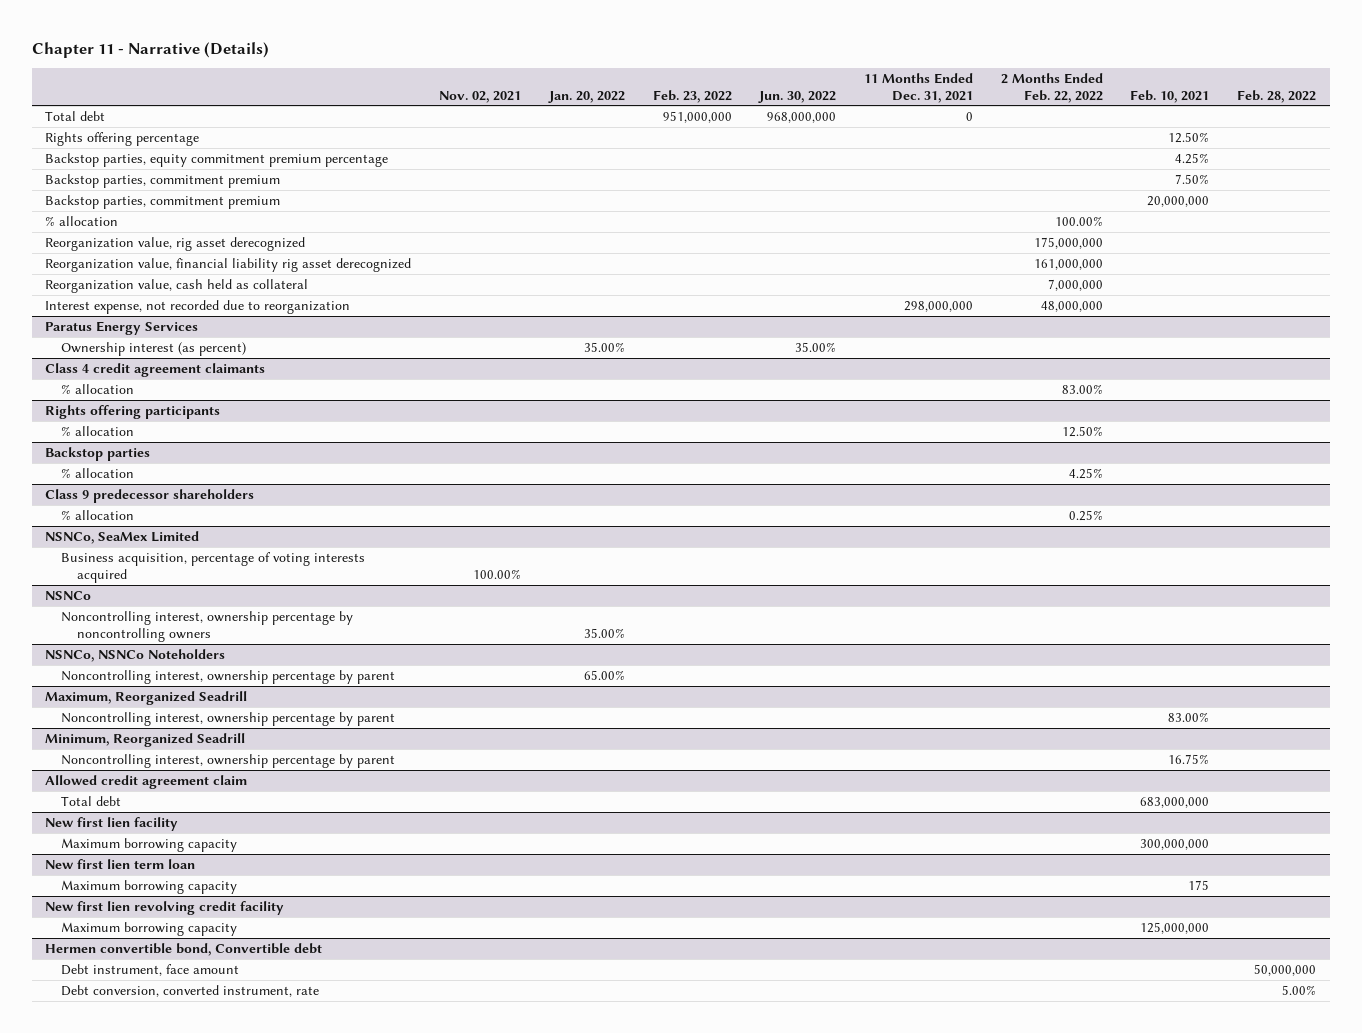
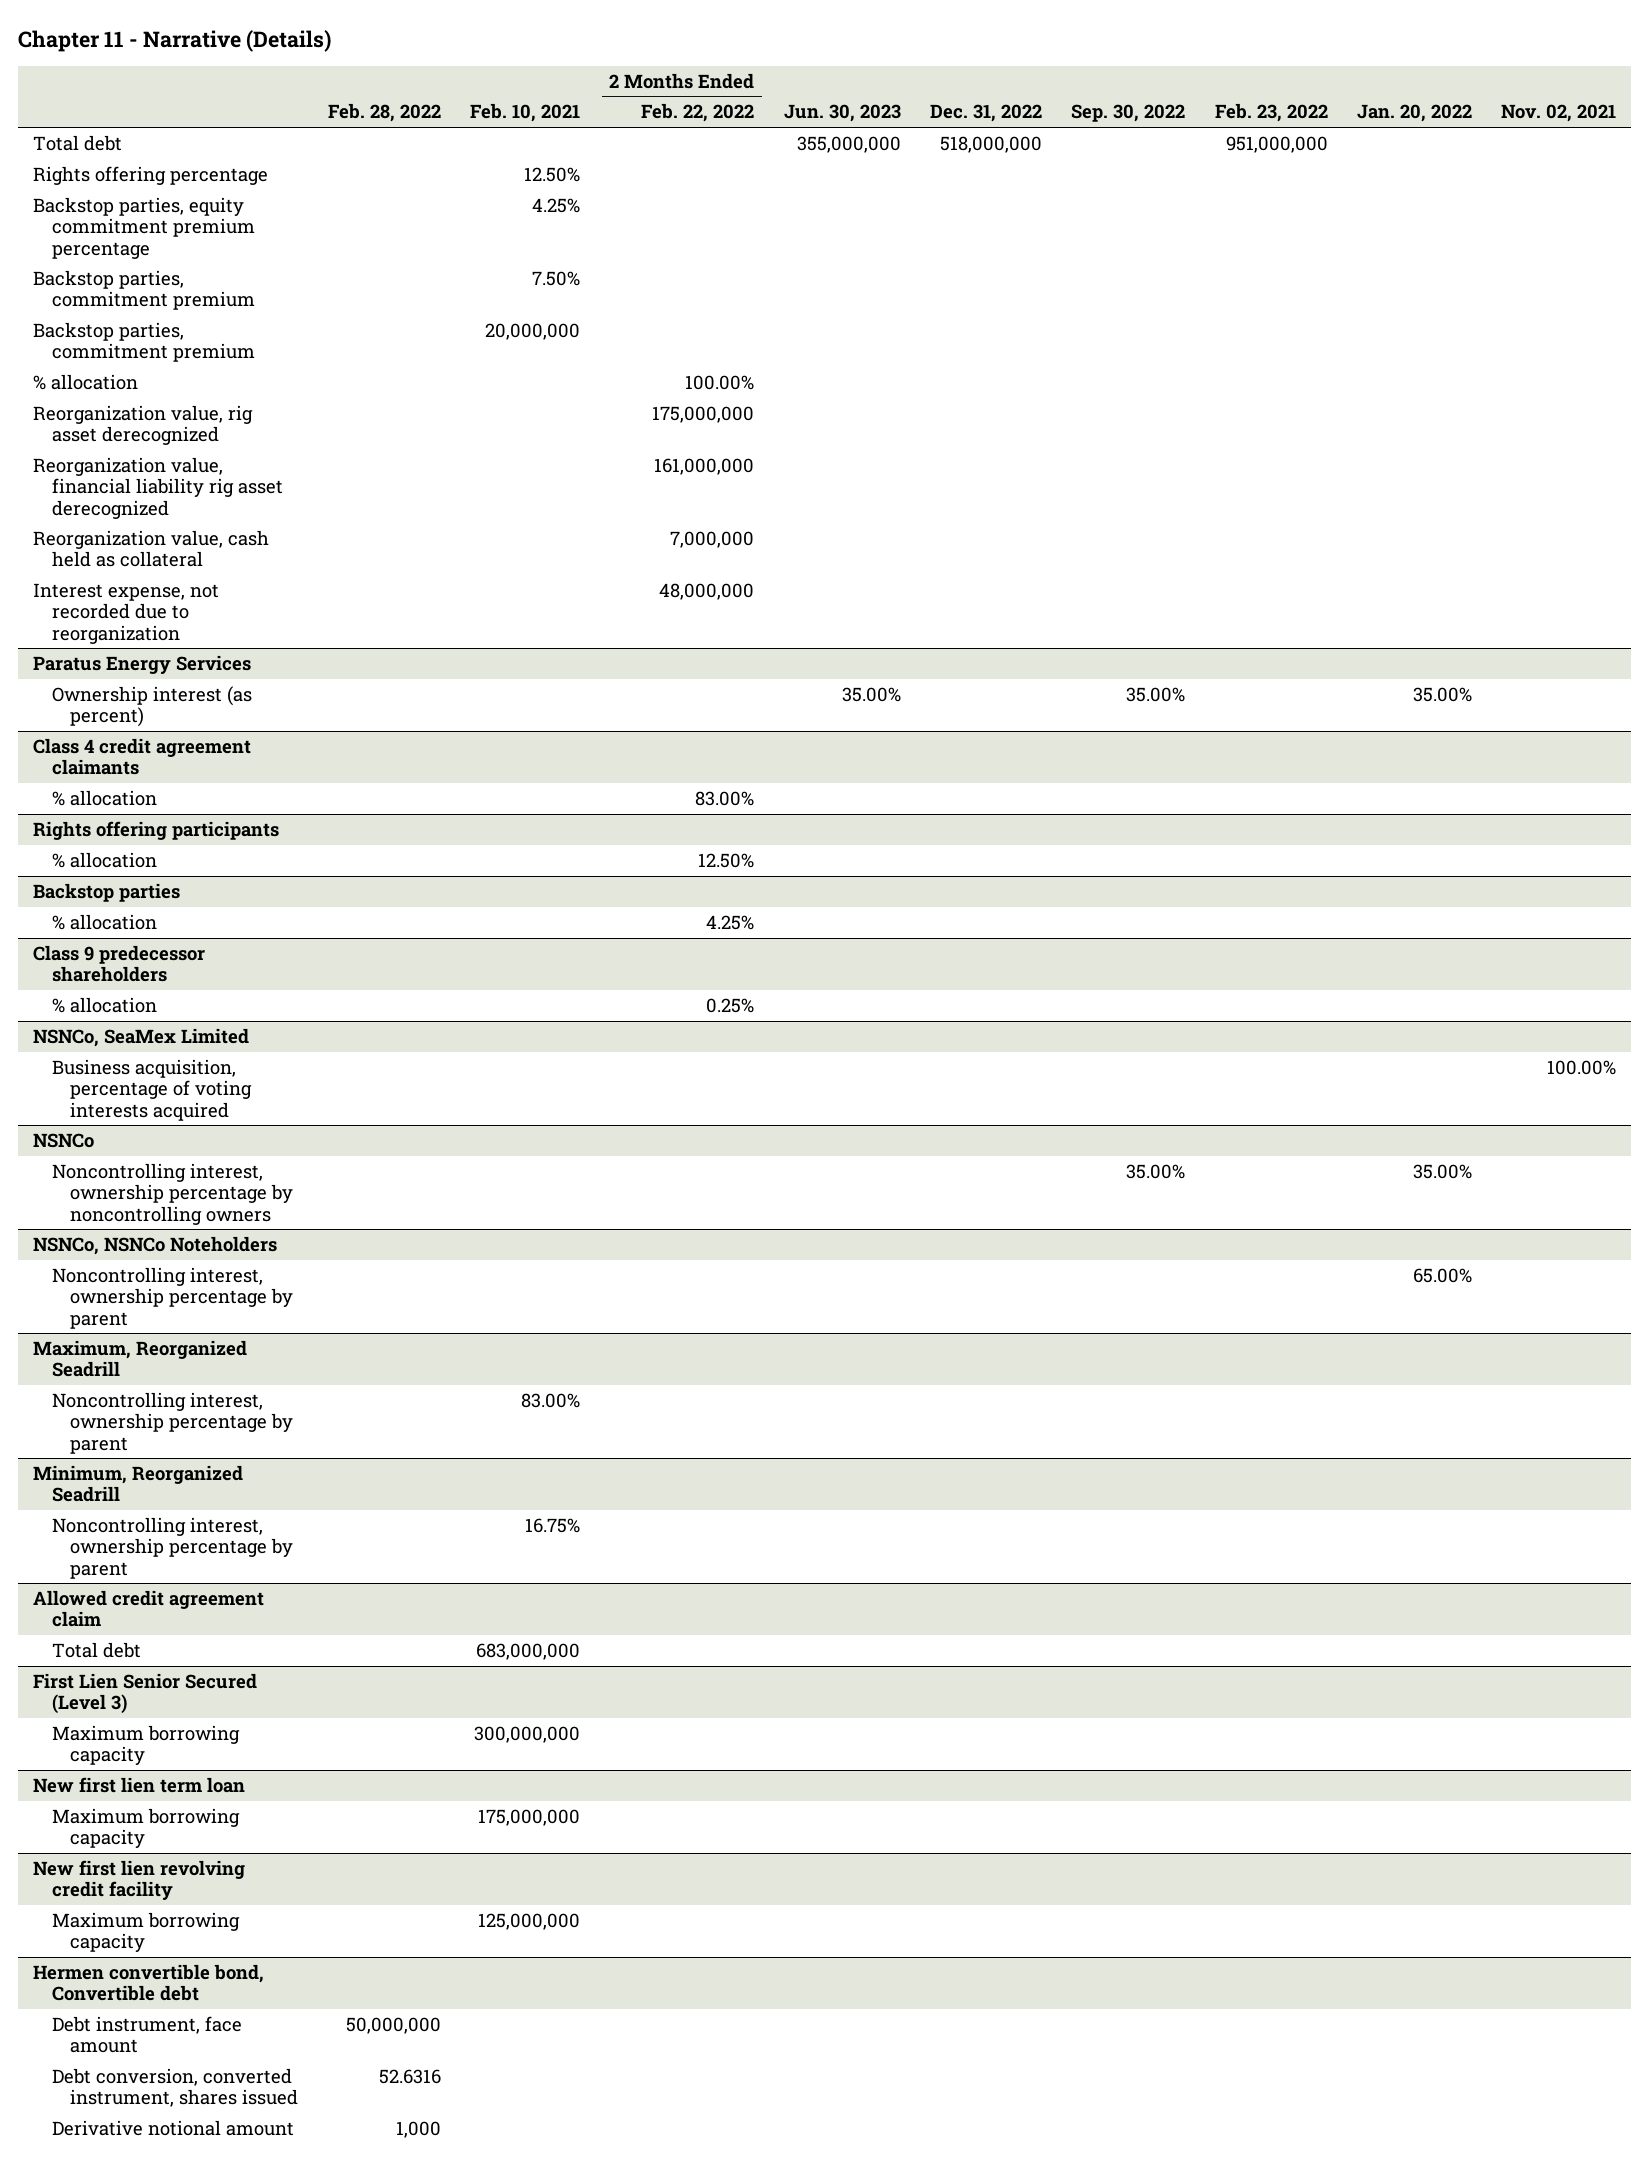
- | Nov. 02, 2021 | Jan. 20, 2022 | Feb. 23, 2022 | Jun. 30, 2022 | 11 Months Ended Dec. 31, 2021 | 2 Months Ended Feb. 22, 2022 | Feb. 10, 2021 | Feb. 28, 2022
+ | Feb. 28, 2022 | Feb. 10, 2021 | 2 Months Ended Feb. 22, 2022 | Jun. 30, 2023 | Dec. 31, 2022 | Sep. 30, 2022 | Feb. 23, 2022 | Jan. 20, 2022 | Nov. 02, 2021
- New first lien facility
+ First Lien Senior Secured (Level 3)
@ New first lien term loan
- Maximum borrowing capacity | | | | | | | 175 |
+ Maximum borrowing capacity | | 175,000,000 | | | | | | |
@ Hermen convertible bond, Convertible debt
- Debt conversion, converted instrument, rate | | | | | | | | 5.00%
+ Debt conversion, converted instrument, shares issued | 52.6316 | | | | | | | |
+ Derivative notional amount | 1,000 | | | | | | | |

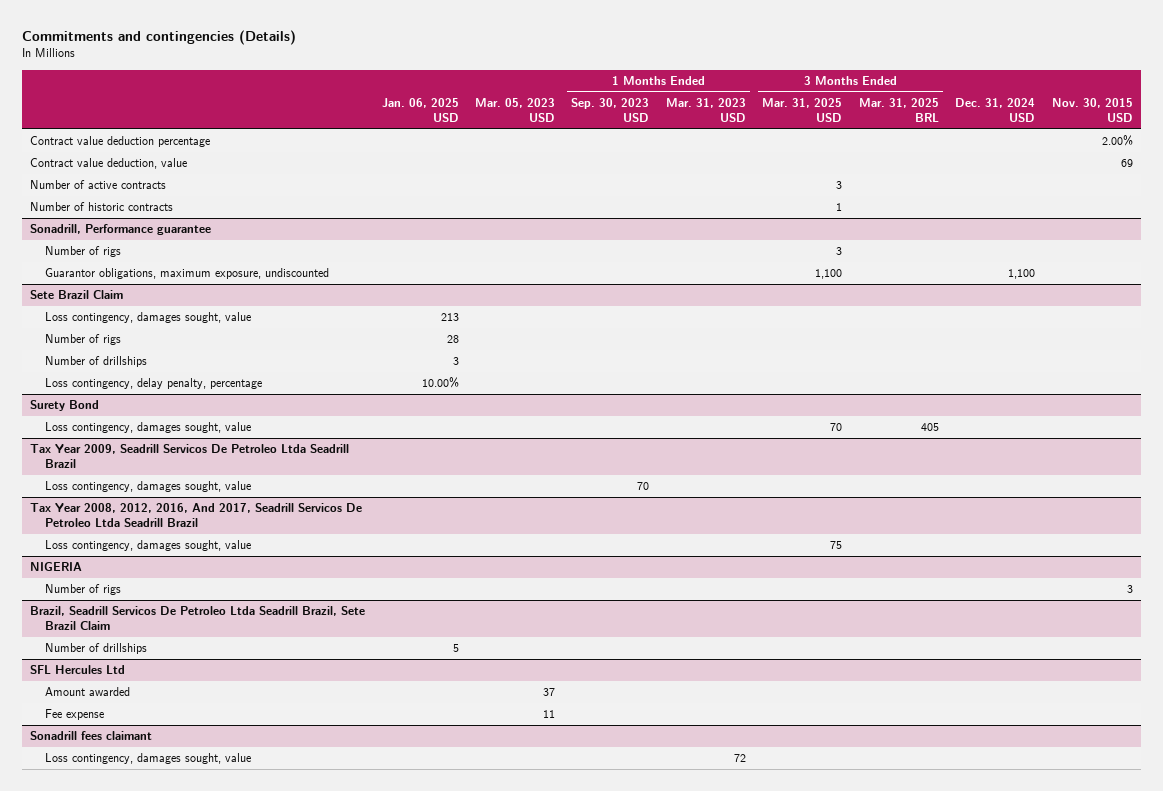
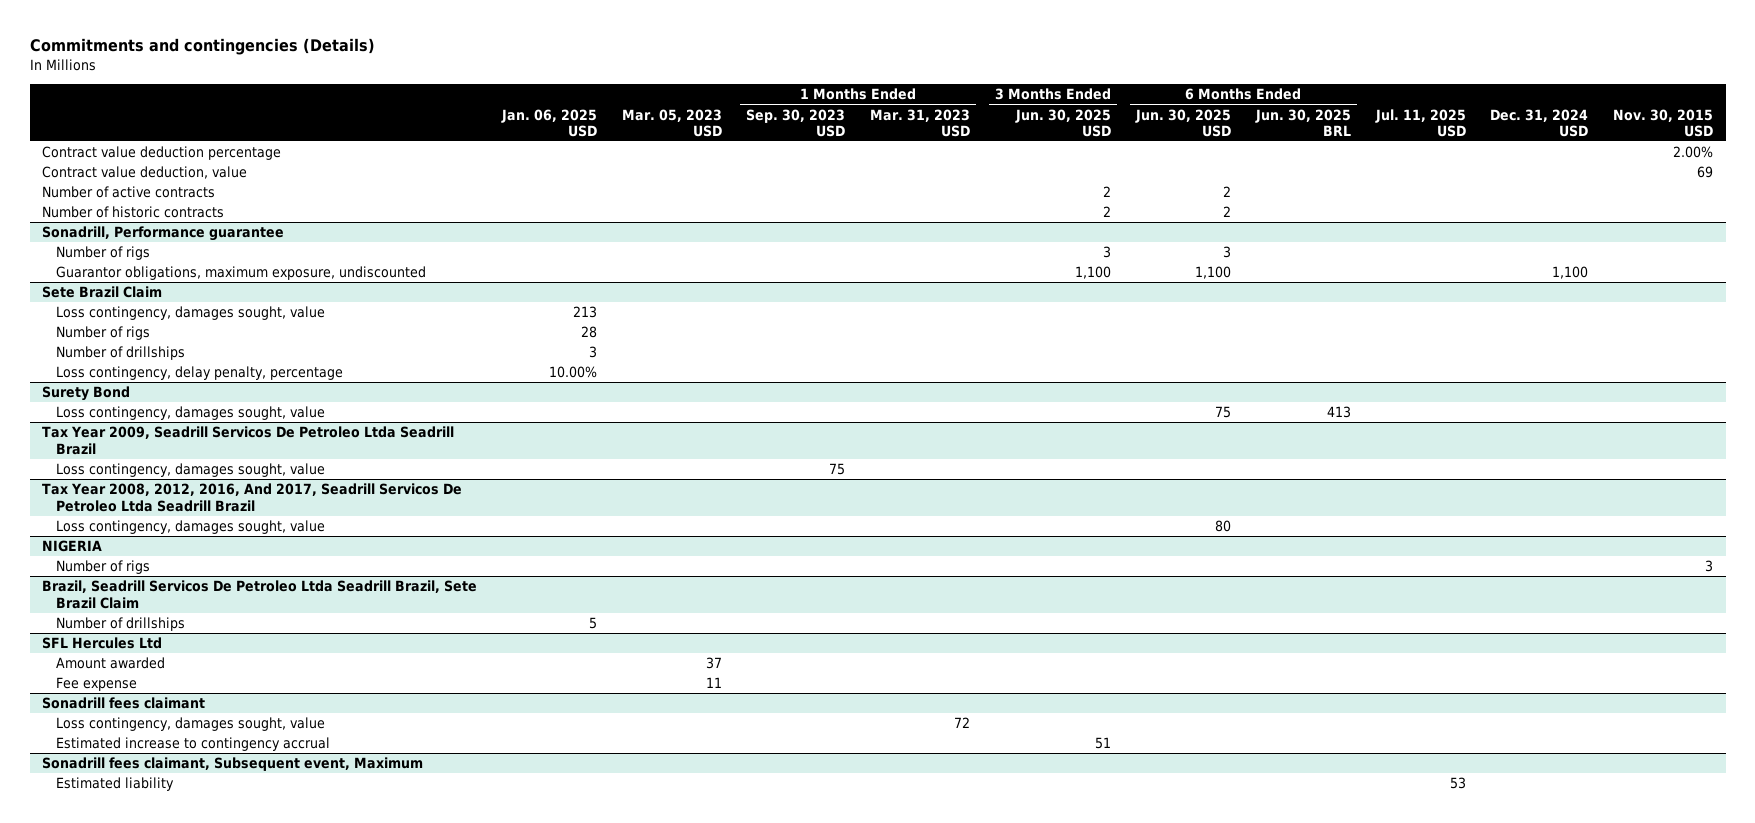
- | Jan. 06, 2025 USD | Mar. 05, 2023 USD | 1 Months Ended Sep. 30, 2023 USD | 1 Months Ended Mar. 31, 2023 USD | 3 Months Ended Mar. 31, 2025 USD | 3 Months Ended Mar. 31, 2025 BRL | Dec. 31, 2024 USD | Nov. 30, 2015 USD
+ | Jan. 06, 2025 USD | Mar. 05, 2023 USD | 1 Months Ended Sep. 30, 2023 USD | 1 Months Ended Mar. 31, 2023 USD | 3 Months Ended Jun. 30, 2025 USD | 6 Months Ended Jun. 30, 2025 USD | 6 Months Ended Jun. 30, 2025 BRL | Jul. 11, 2025 USD | Dec. 31, 2024 USD | Nov. 30, 2015 USD
@ Tax Year 2009, Seadrill Servicos De Petroleo Ltda Seadrill Brazil
- Loss contingency, damages sought, value | | | 70 | | | | |
+ Loss contingency, damages sought, value | | | 75 | | | | | | |
@ Sonadrill fees claimant
+ Estimated increase to contingency accrual | | | | | 51 | | | | |
+ Sonadrill fees claimant, Subsequent event, Maximum
+ Estimated liability | | | | | | | | 53 | |

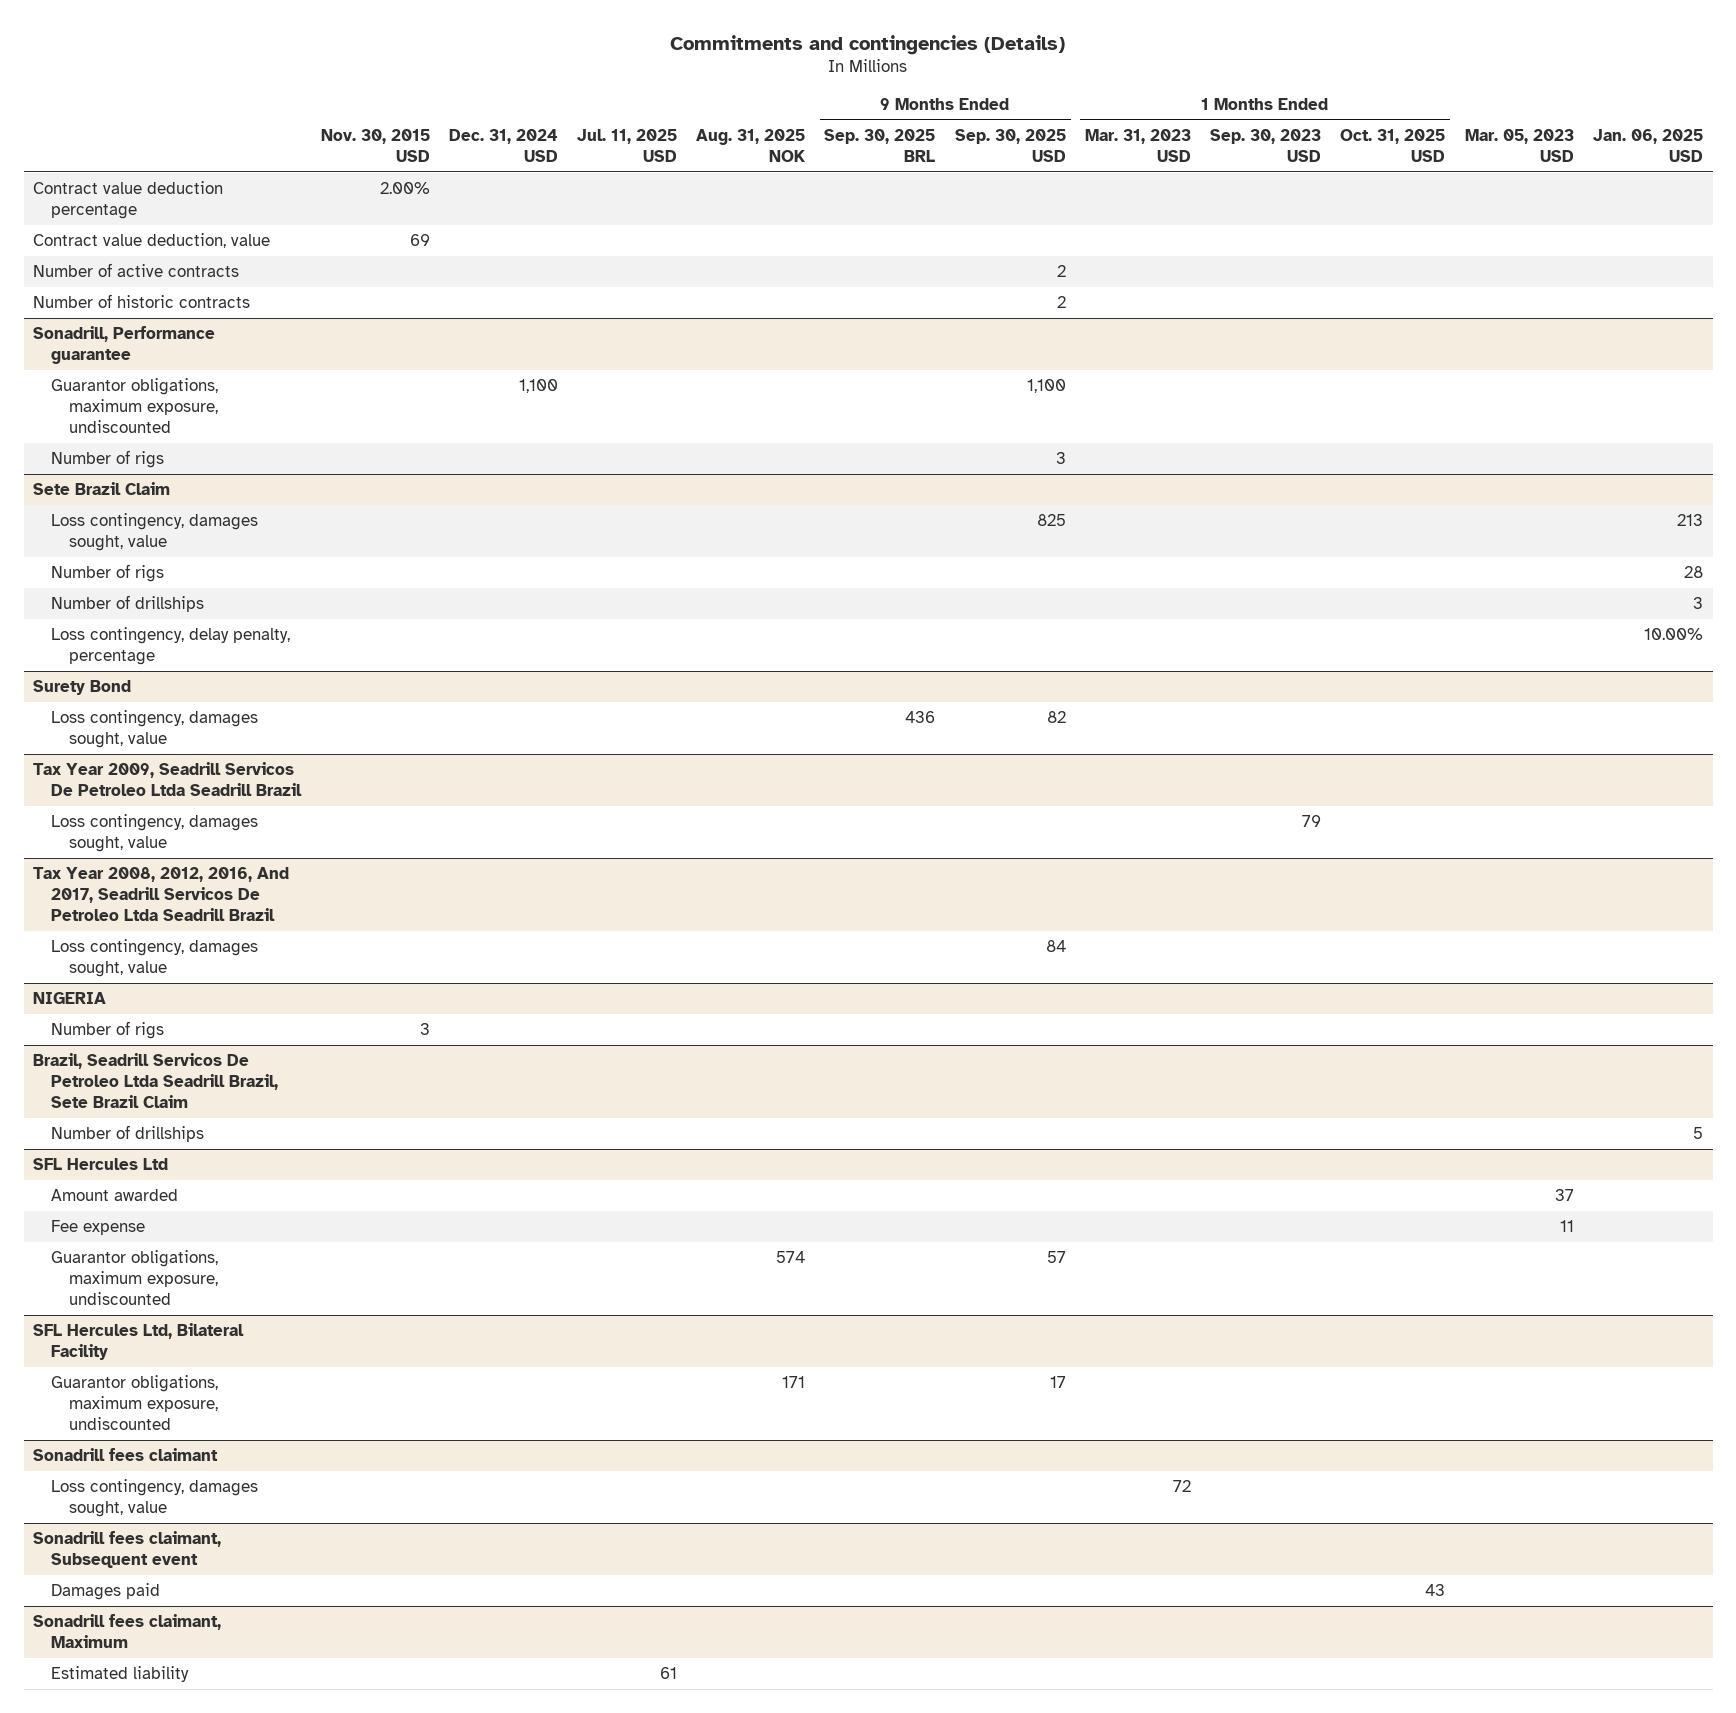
- | Jan. 06, 2025 USD | Mar. 05, 2023 USD | 1 Months Ended Sep. 30, 2023 USD | 1 Months Ended Mar. 31, 2023 USD | 3 Months Ended Jun. 30, 2025 USD | 6 Months Ended Jun. 30, 2025 USD | 6 Months Ended Jun. 30, 2025 BRL | Jul. 11, 2025 USD | Dec. 31, 2024 USD | Nov. 30, 2015 USD
+ | Nov. 30, 2015 USD | Dec. 31, 2024 USD | Jul. 11, 2025 USD | Aug. 31, 2025 NOK | 9 Months Ended Sep. 30, 2025 BRL | 9 Months Ended Sep. 30, 2025 USD | 1 Months Ended Mar. 31, 2023 USD | 1 Months Ended Sep. 30, 2023 USD | 1 Months Ended Oct. 31, 2025 USD | Mar. 05, 2023 USD | Jan. 06, 2025 USD
@ Sonadrill, Performance guarantee
moved down: Number of rigs | | | | | | 3 | | | | |
@ Tax Year 2009, Seadrill Servicos De Petroleo Ltda Seadrill Brazil
- Loss contingency, damages sought, value | | | 75 | | | | | | |
+ Loss contingency, damages sought, value | | | | | | | | 79 | | |
@ SFL Hercules Ltd
+ Guarantor obligations, maximum exposure, undiscounted | | | | 574 | | 57 | | | | |
+ SFL Hercules Ltd, Bilateral Facility
+ Guarantor obligations, maximum exposure, undiscounted | | | | 171 | | 17 | | | | |
@ Sonadrill fees claimant
- Estimated increase to contingency accrual | | | | | 51 | | | | |
- Sonadrill fees claimant, Subsequent event, Maximum
- Estimated liability | | | | | | | | 53 | |
+ Sonadrill fees claimant, Subsequent event
+ Damages paid | | | | | | | | | 43 | |
+ Sonadrill fees claimant, Maximum
+ Estimated liability | | | 61 | | | | | | | |

